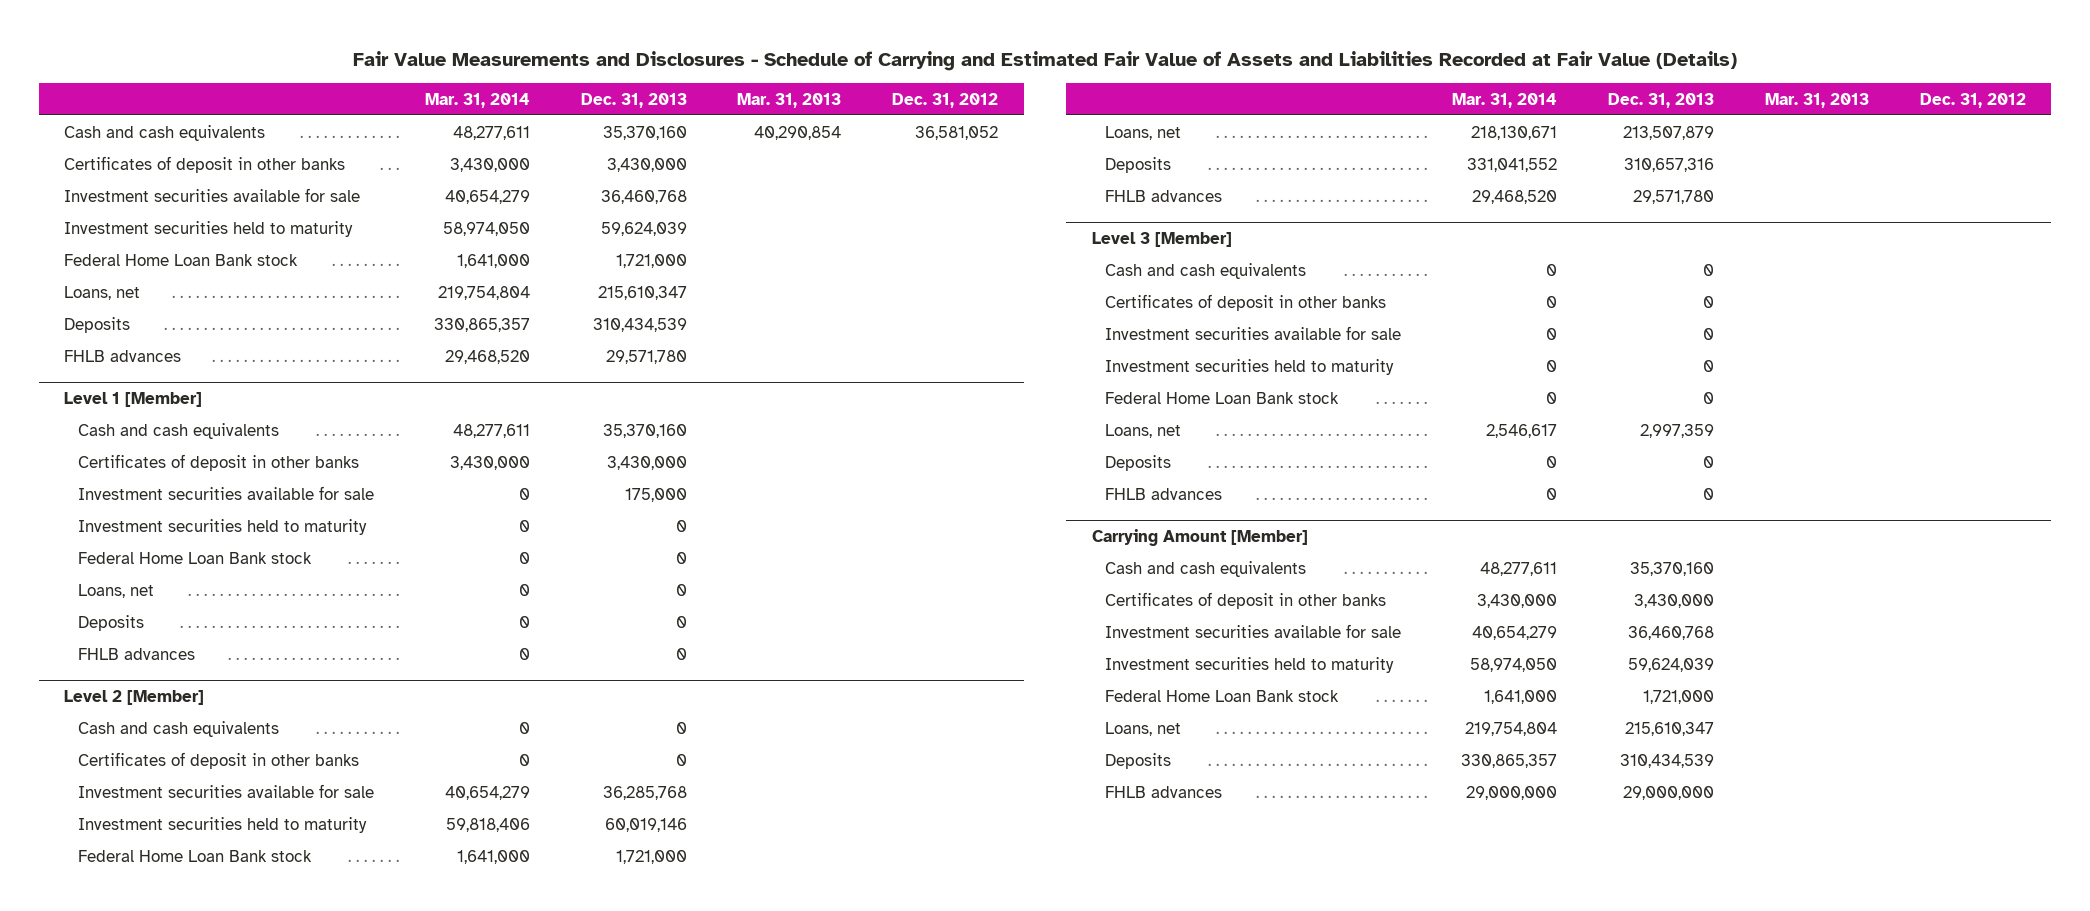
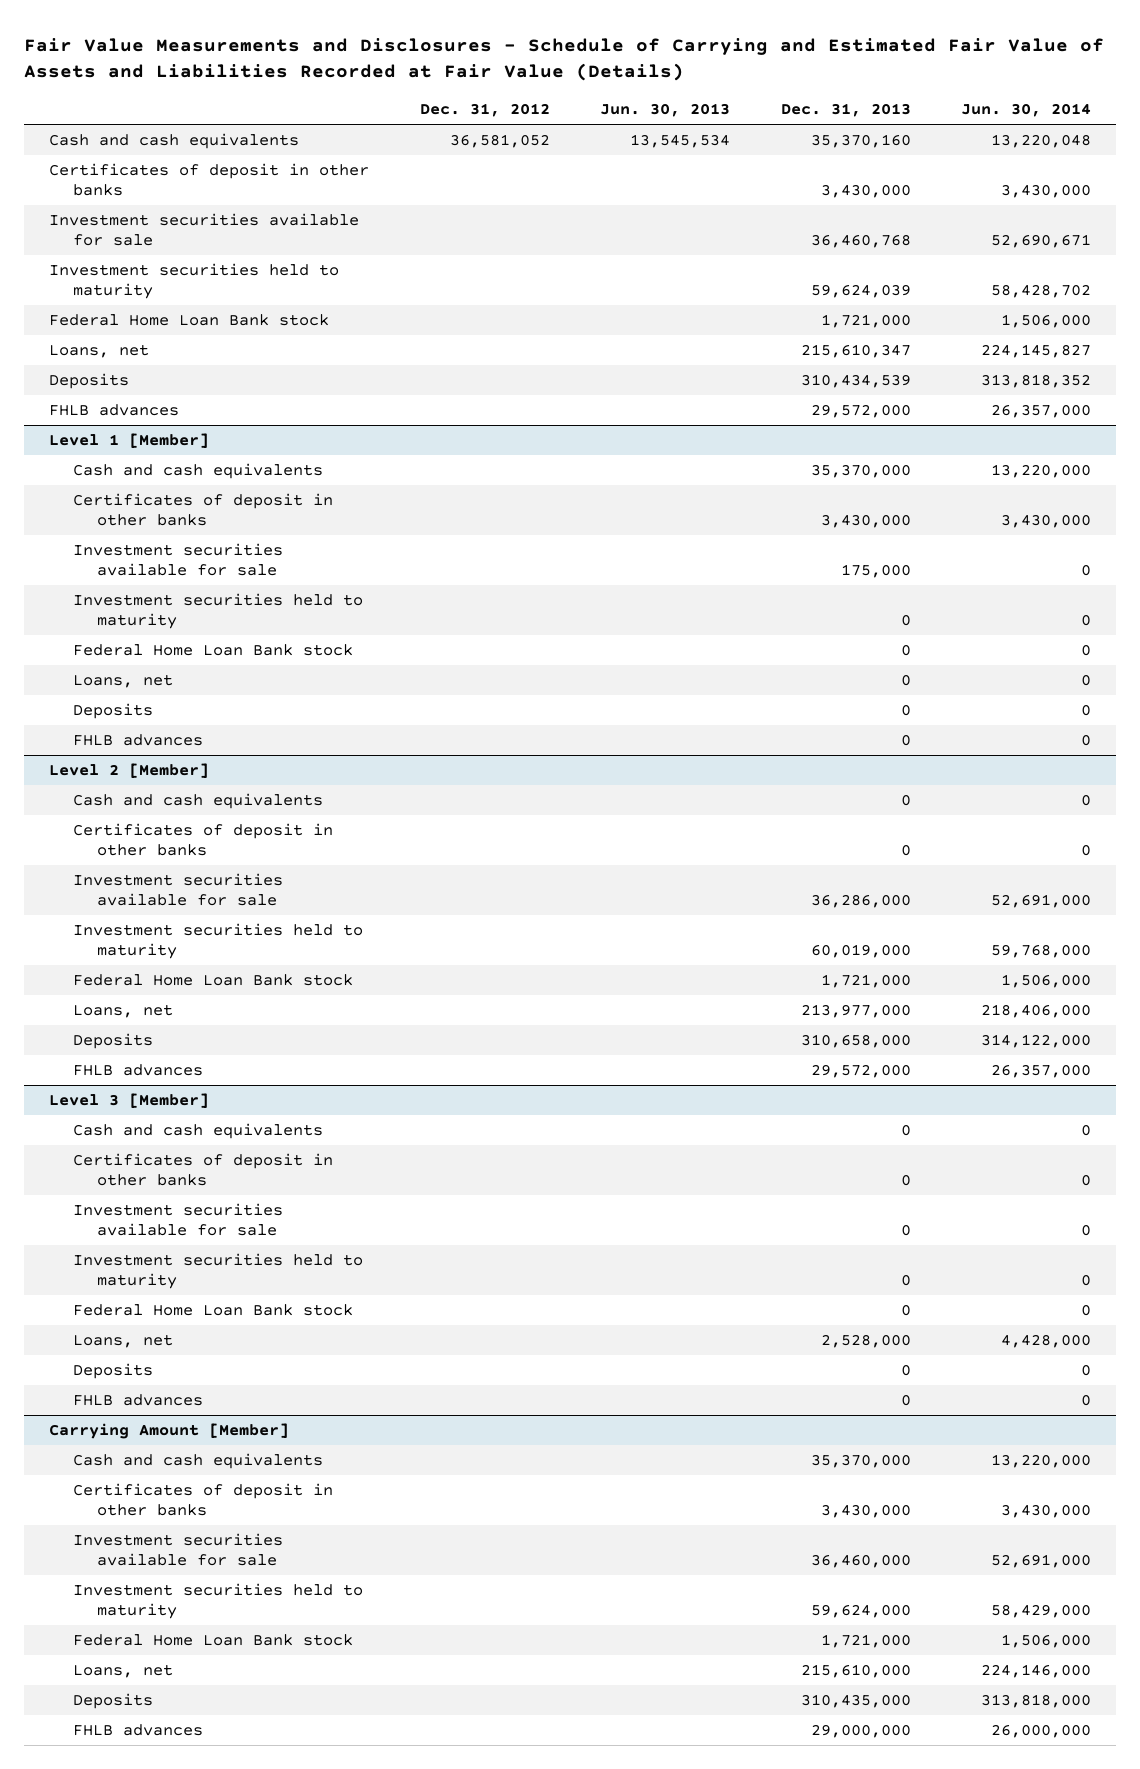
- | Mar. 31, 2014 | Dec. 31, 2013 | Mar. 31, 2013 | Dec. 31, 2012
+ | Dec. 31, 2012 | Jun. 30, 2013 | Dec. 31, 2013 | Jun. 30, 2014
- FHLB advances | 29,468,520 | 29,571,780 | |
+ FHLB advances | | | 29,572,000 | 26,357,000
@ Level 1 [Member]
- Cash and cash equivalents | 48,277,611 | 35,370,160 | |
+ Cash and cash equivalents | | | 35,370,000 | 13,220,000
@ Level 2 [Member]
- Investment securities available for sale | 40,654,279 | 36,285,768 | |
- Investment securities held to maturity | 59,818,406 | 60,019,146 | |
+ Investment securities available for sale | | | 36,286,000 | 52,691,000
+ Investment securities held to maturity | | | 60,019,000 | 59,768,000
- Loans, net | 218,130,671 | 213,507,879 | |
- Deposits | 331,041,552 | 310,657,316 | |
- FHLB advances | 29,468,520 | 29,571,780 | |
+ Loans, net | | | 213,977,000 | 218,406,000
+ Deposits | | | 310,658,000 | 314,122,000
+ FHLB advances | | | 29,572,000 | 26,357,000
@ Level 3 [Member]
- Loans, net | 2,546,617 | 2,997,359 | |
+ Loans, net | | | 2,528,000 | 4,428,000
@ Carrying Amount [Member]
- Cash and cash equivalents | 48,277,611 | 35,370,160 | |
+ Cash and cash equivalents | | | 35,370,000 | 13,220,000
- Investment securities available for sale | 40,654,279 | 36,460,768 | |
- Investment securities held to maturity | 58,974,050 | 59,624,039 | |
+ Investment securities available for sale | | | 36,460,000 | 52,691,000
+ Investment securities held to maturity | | | 59,624,000 | 58,429,000
- Loans, net | 219,754,804 | 215,610,347 | |
- Deposits | 330,865,357 | 310,434,539 | |
+ Loans, net | | | 215,610,000 | 224,146,000
+ Deposits | | | 310,435,000 | 313,818,000

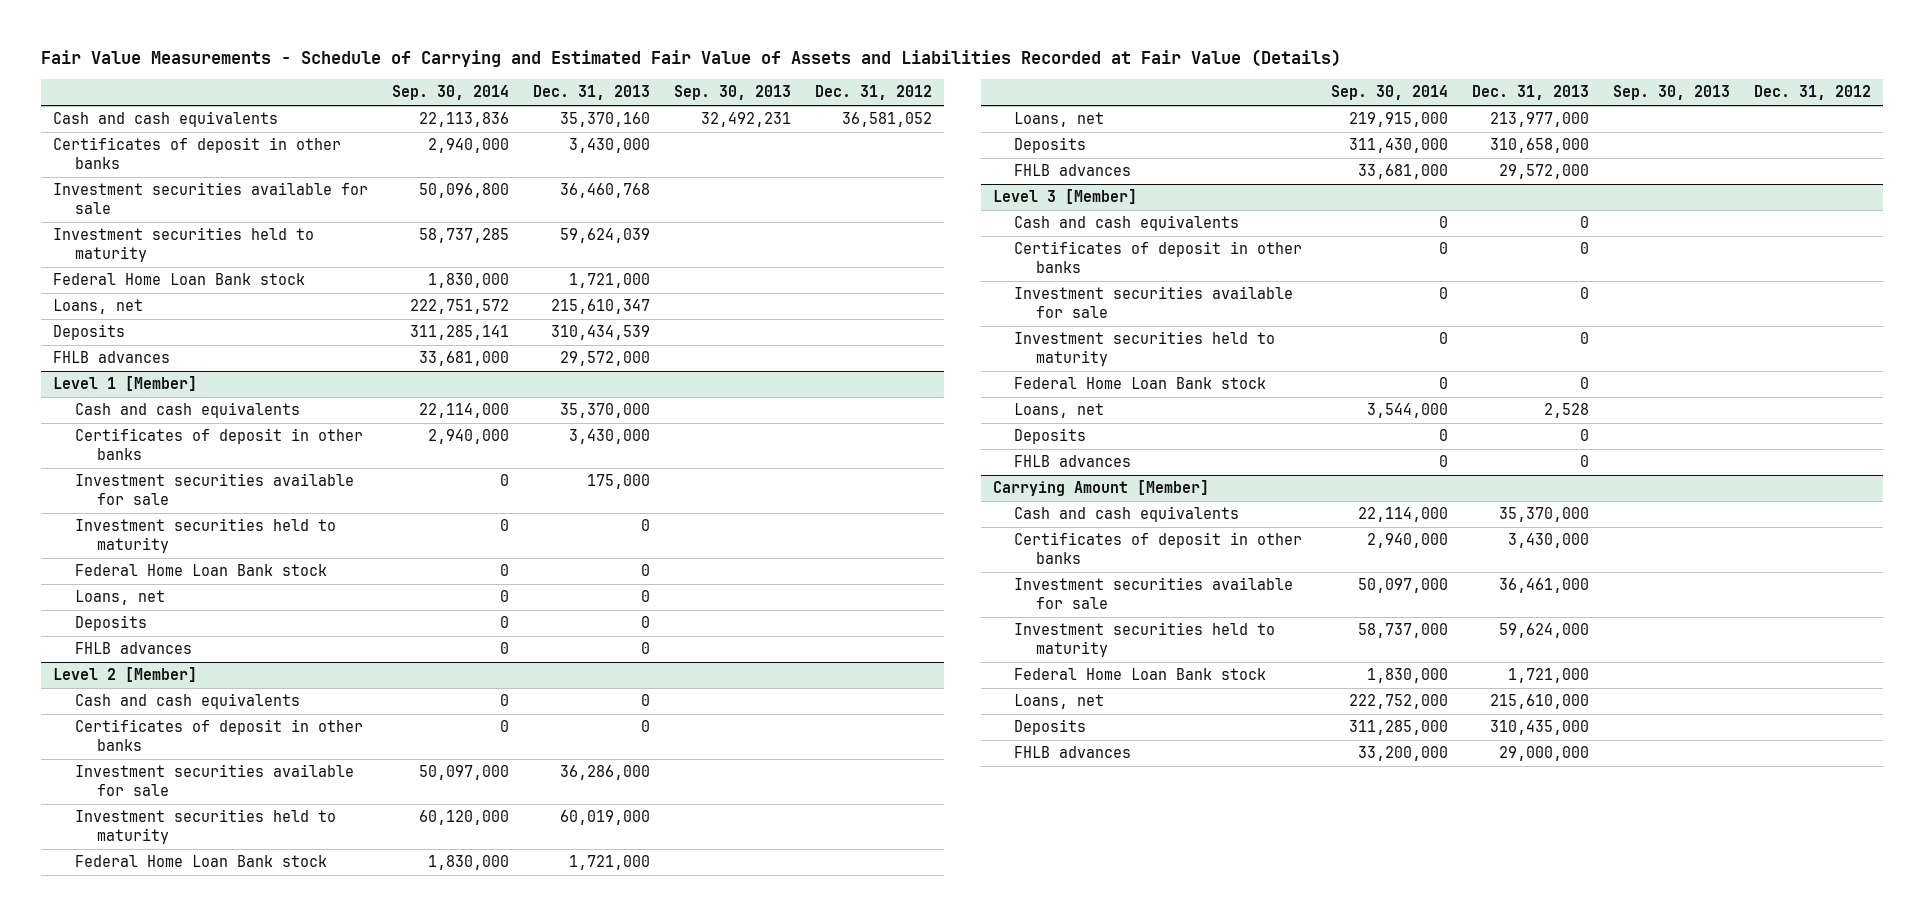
- Fair Value Measurements and Disclosures - Schedule of Carrying and Estimated Fair Value of Assets and Liabilities Recorded at Fair Value (Details)
+ Fair Value Measurements - Schedule of Carrying and Estimated Fair Value of Assets and Liabilities Recorded at Fair Value (Details)
- | Dec. 31, 2012 | Jun. 30, 2013 | Dec. 31, 2013 | Jun. 30, 2014
+ | Sep. 30, 2014 | Dec. 31, 2013 | Sep. 30, 2013 | Dec. 31, 2012
@ Level 3 [Member]
- Loans, net | | | 2,528,000 | 4,428,000
+ Loans, net | 3,544,000 | 2,528 | |
@ Carrying Amount [Member]
- Investment securities available for sale | | | 36,460,000 | 52,691,000
+ Investment securities available for sale | 50,097,000 | 36,461,000 | |

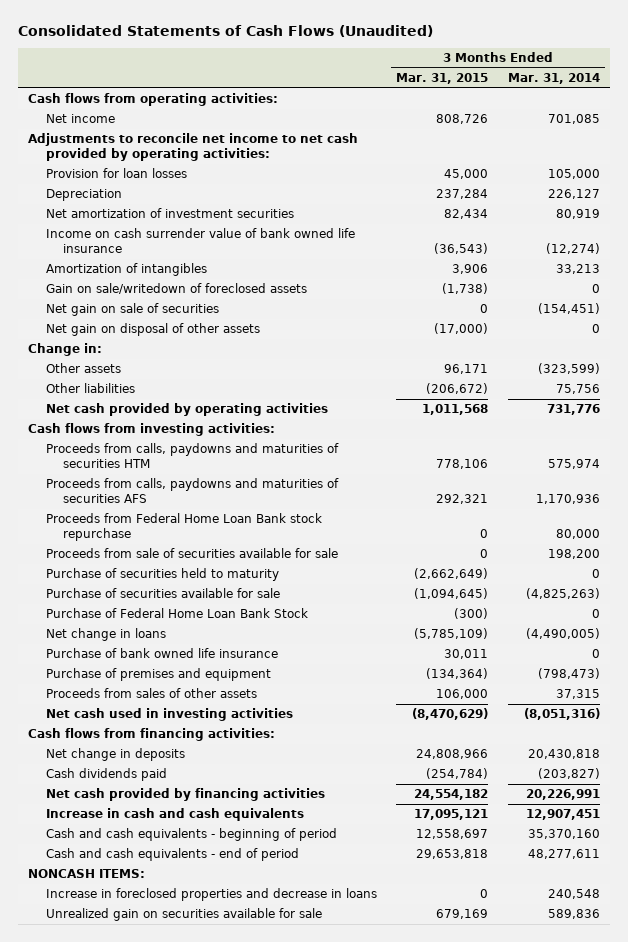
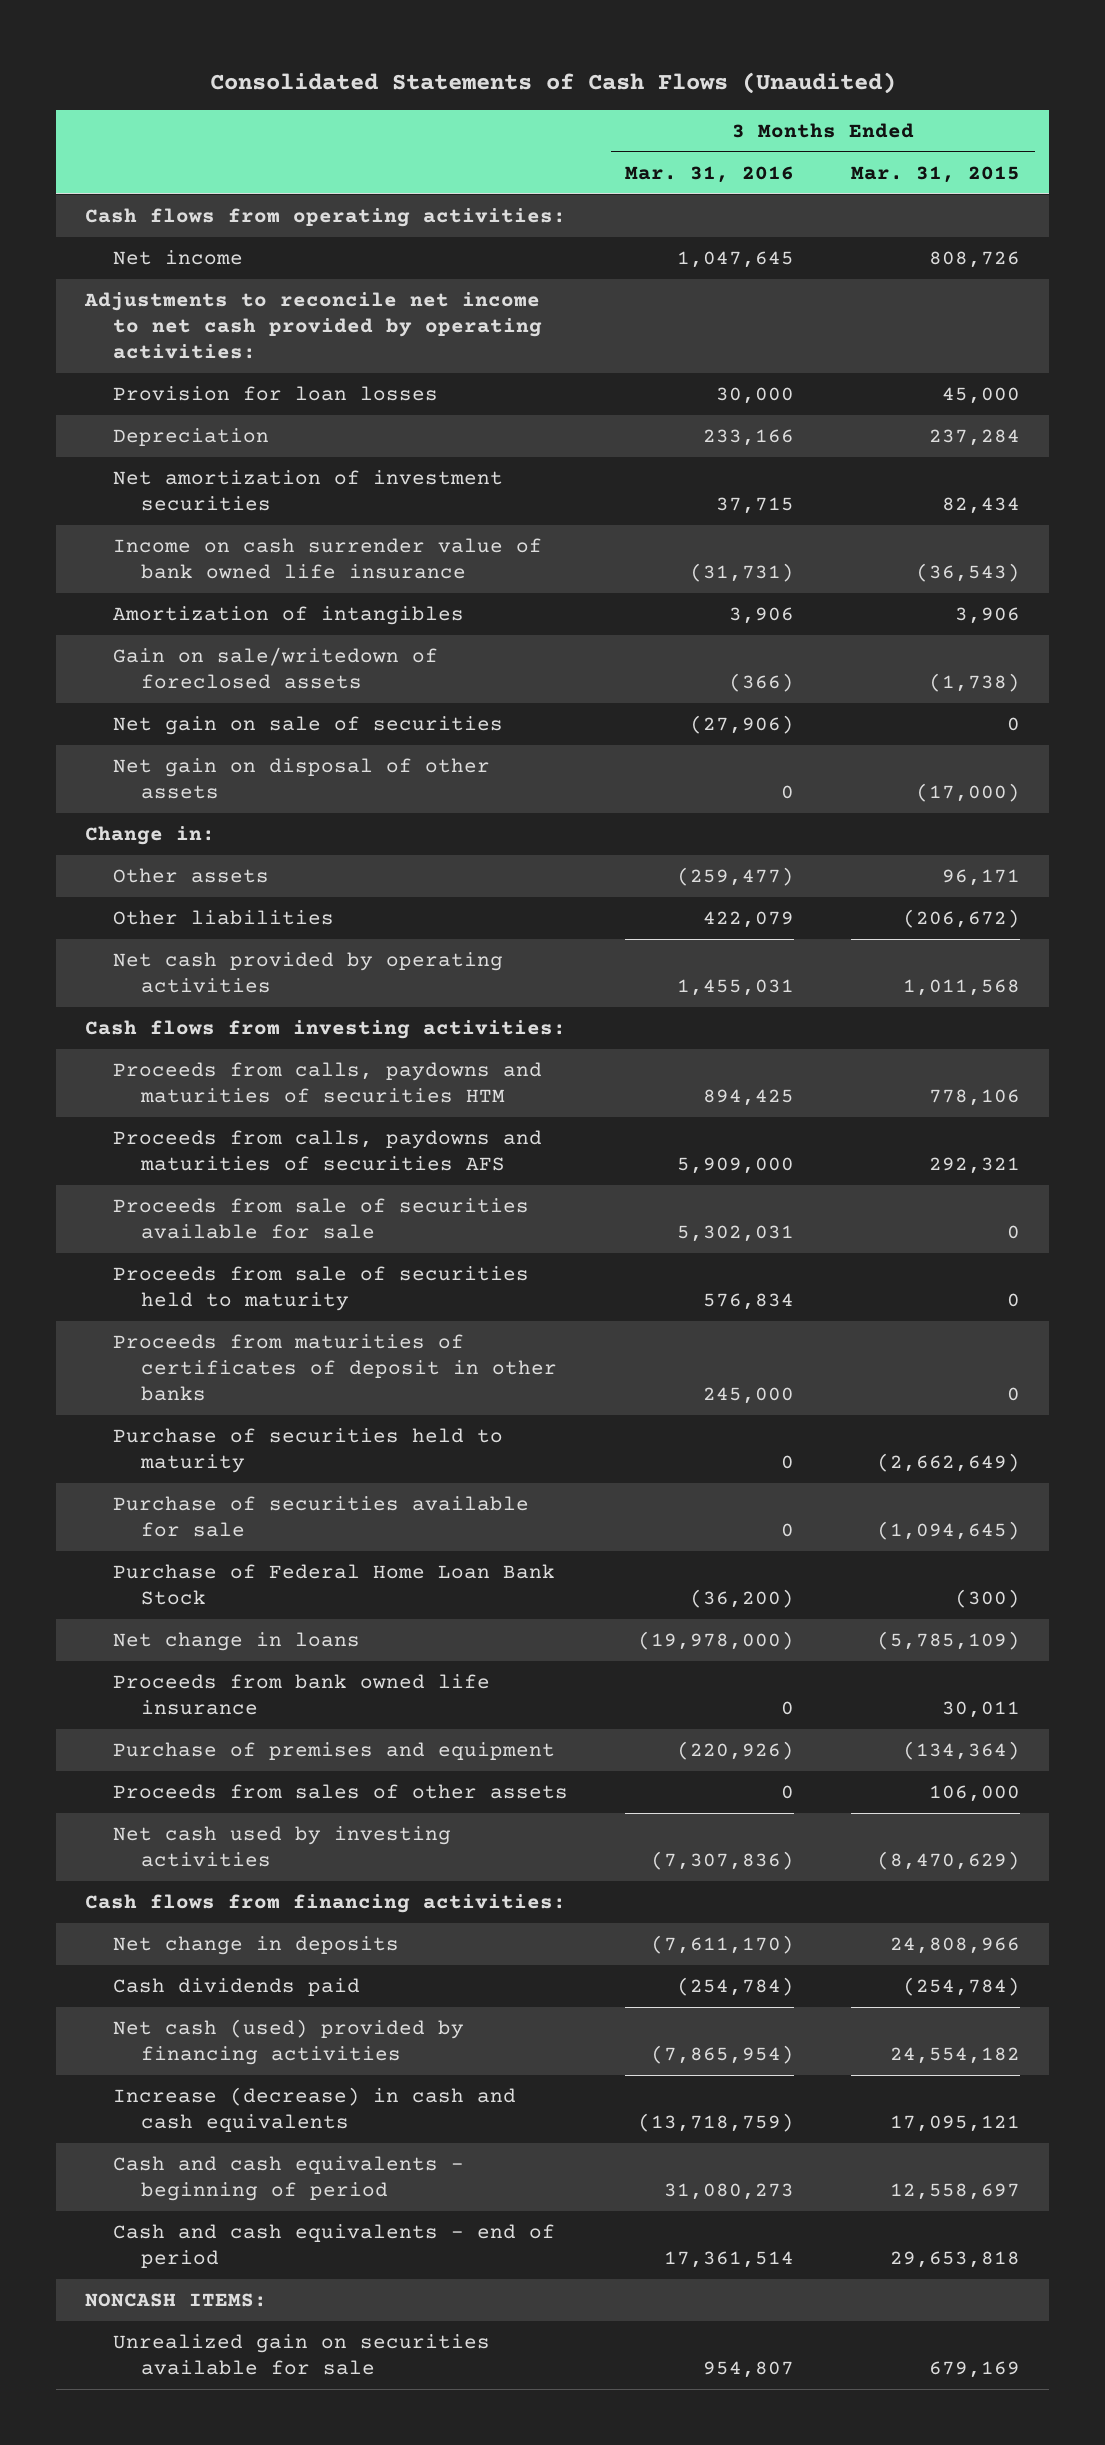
- | 3 Months Ended Mar. 31, 2015 | 3 Months Ended Mar. 31, 2014
+ | 3 Months Ended Mar. 31, 2016 | 3 Months Ended Mar. 31, 2015
- Proceeds from Federal Home Loan Bank stock repurchase | 0 | 80,000
+ Proceeds from sale of securities held to maturity | 576,834 | 0
+ Proceeds from maturities of certificates of deposit in other banks | 245,000 | 0
- Purchase of bank owned life insurance | 30,011 | 0
+ Proceeds from bank owned life insurance | 0 | 30,011
- Net cash used in investing activities | (8,470,629) | (8,051,316)
+ Net cash used by investing activities | (7,307,836) | (8,470,629)
- Net cash provided by financing activities | 24,554,182 | 20,226,991
- Increase in cash and cash equivalents | 17,095,121 | 12,907,451
+ Net cash (used) provided by financing activities | (7,865,954) | 24,554,182
+ Increase (decrease) in cash and cash equivalents | (13,718,759) | 17,095,121
- Increase in foreclosed properties and decrease in loans | 0 | 240,548

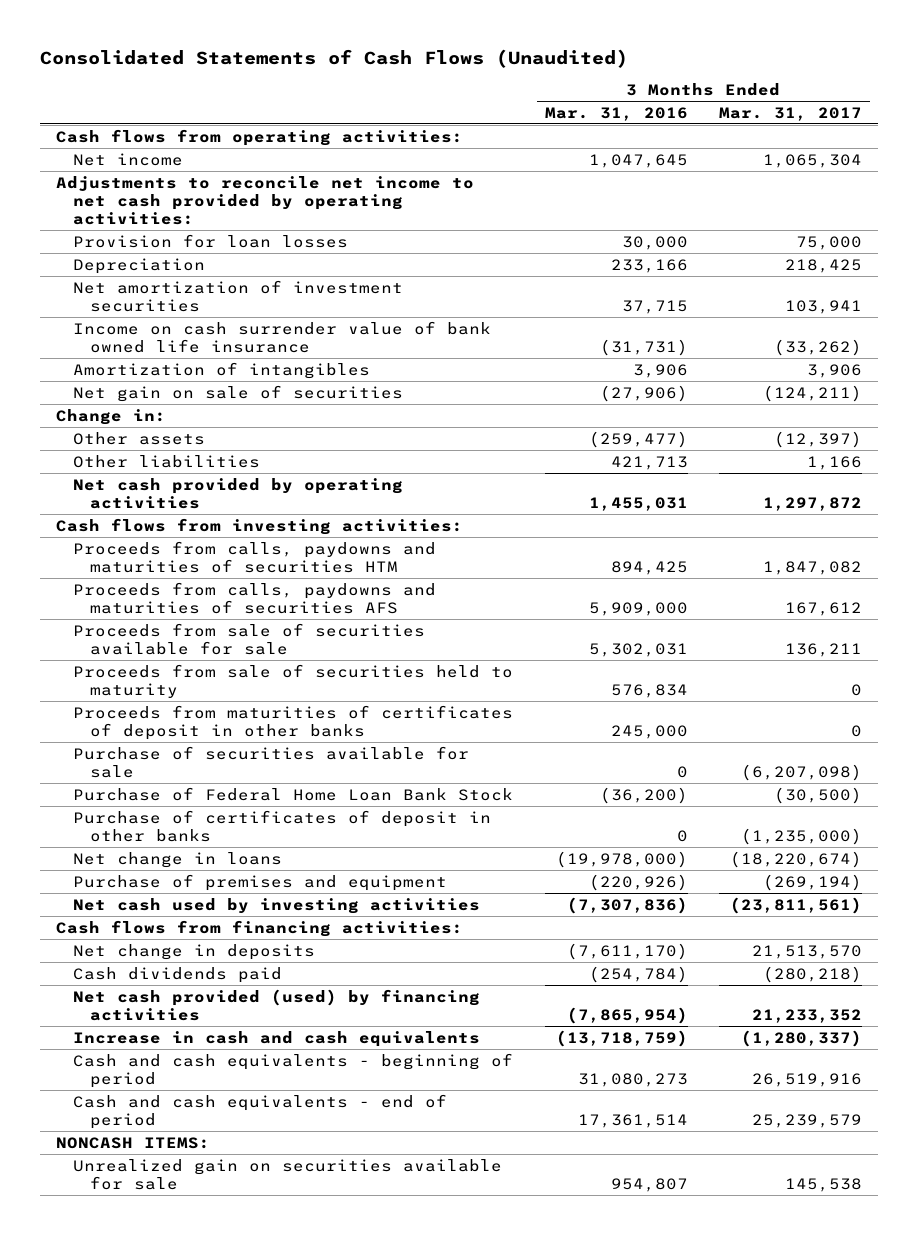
- | 3 Months Ended Mar. 31, 2016 | 3 Months Ended Mar. 31, 2015
+ | 3 Months Ended Mar. 31, 2016 | 3 Months Ended Mar. 31, 2017
- Gain on sale/writedown of foreclosed assets | (366) | (1,738)
- Net gain on disposal of other assets | 0 | (17,000)
- Other liabilities | 422,079 | (206,672)
+ Other liabilities | 421,713 | 1,166
- Purchase of securities held to maturity | 0 | (2,662,649)
+ Purchase of certificates of deposit in other banks | 0 | (1,235,000)
- Proceeds from bank owned life insurance | 0 | 30,011
- Proceeds from sales of other assets | 0 | 106,000
- Net cash (used) provided by financing activities | (7,865,954) | 24,554,182
- Increase (decrease) in cash and cash equivalents | (13,718,759) | 17,095,121
+ Net cash provided (used) by financing activities | (7,865,954) | 21,233,352
+ Increase in cash and cash equivalents | (13,718,759) | (1,280,337)

